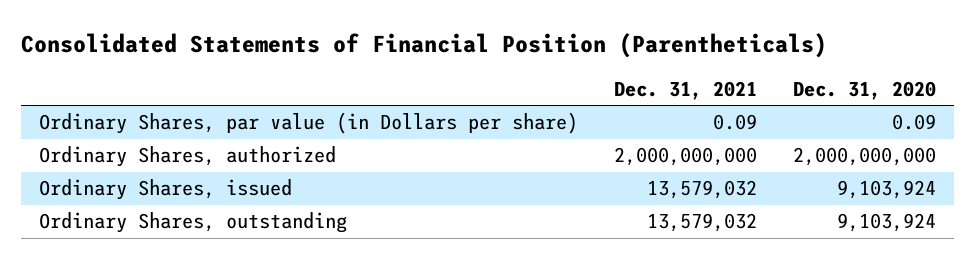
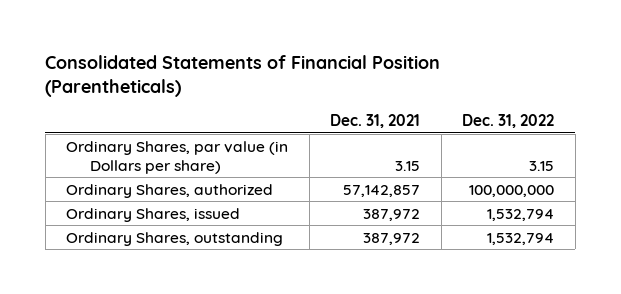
- | Dec. 31, 2021 | Dec. 31, 2020
+ | Dec. 31, 2021 | Dec. 31, 2022
- Ordinary Shares, par value (in Dollars per share) | 0.09 | 0.09
- Ordinary Shares, authorized | 2,000,000,000 | 2,000,000,000
- Ordinary Shares, issued | 13,579,032 | 9,103,924
- Ordinary Shares, outstanding | 13,579,032 | 9,103,924
+ Ordinary Shares, par value (in Dollars per share) | 3.15 | 3.15
+ Ordinary Shares, authorized | 57,142,857 | 100,000,000
+ Ordinary Shares, issued | 387,972 | 1,532,794
+ Ordinary Shares, outstanding | 387,972 | 1,532,794

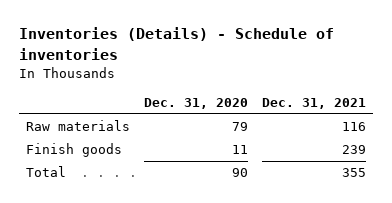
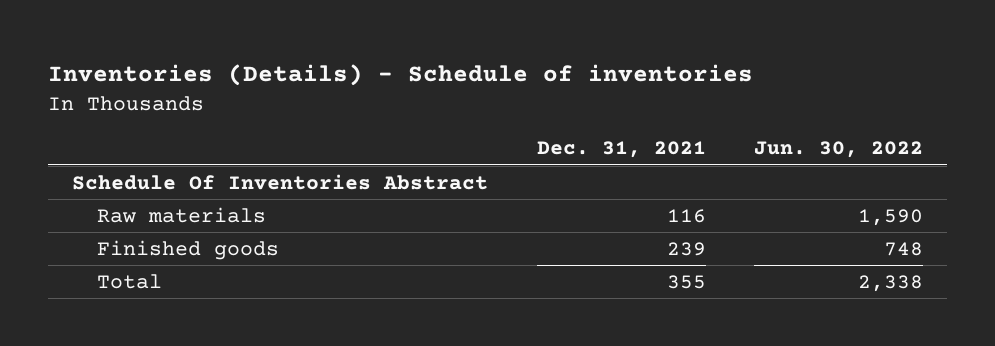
- | Dec. 31, 2020 | Dec. 31, 2021
+ | Dec. 31, 2021 | Jun. 30, 2022
+ Schedule Of Inventories Abstract
- Finish goods | 11 | 239
+ Finished goods | 239 | 748

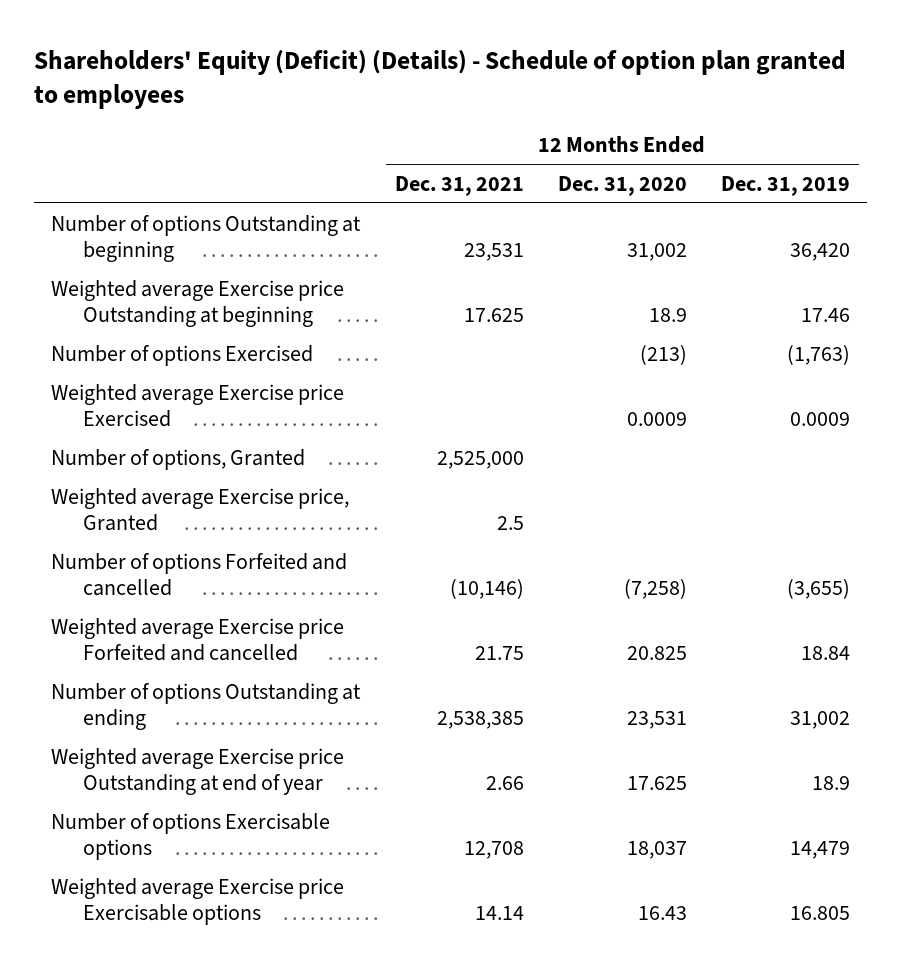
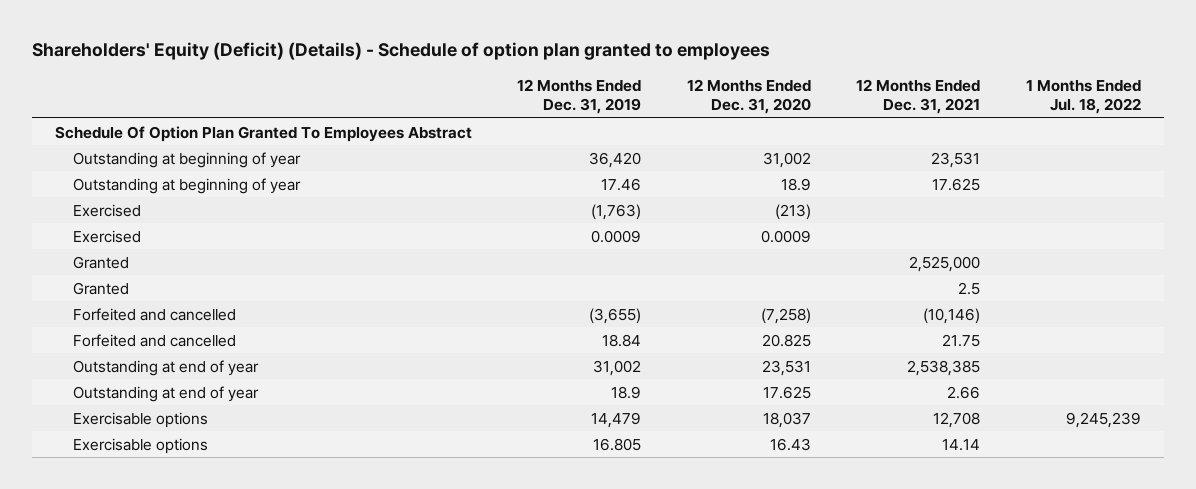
- | 12 Months Ended Dec. 31, 2021 | 12 Months Ended Dec. 31, 2020 | 12 Months Ended Dec. 31, 2019
+ | 12 Months Ended Dec. 31, 2019 | 12 Months Ended Dec. 31, 2020 | 12 Months Ended Dec. 31, 2021 | 1 Months Ended Jul. 18, 2022
- Number of options Outstanding at beginning | 23,531 | 31,002 | 36,420
- Weighted average Exercise price Outstanding at beginning | 17.625 | 18.9 | 17.46
- Number of options Exercised | | (213) | (1,763)
- Weighted average Exercise price Exercised | | 0.0009 | 0.0009
- Number of options, Granted | 2,525,000 | |
- Weighted average Exercise price, Granted | 2.5 | |
- Number of options Forfeited and cancelled | (10,146) | (7,258) | (3,655)
- Weighted average Exercise price Forfeited and cancelled | 21.75 | 20.825 | 18.84
- Number of options Outstanding at ending | 2,538,385 | 23,531 | 31,002
- Weighted average Exercise price Outstanding at end of year | 2.66 | 17.625 | 18.9
- Number of options Exercisable options | 12,708 | 18,037 | 14,479
- Weighted average Exercise price Exercisable options | 14.14 | 16.43 | 16.805
+ Schedule Of Option Plan Granted To Employees Abstract
+ Outstanding at beginning of year | 36,420 | 31,002 | 23,531 |
+ Outstanding at beginning of year | 17.46 | 18.9 | 17.625 |
+ Exercised | (1,763) | (213) | |
+ Exercised | 0.0009 | 0.0009 | |
+ Granted | | | 2,525,000 |
+ Granted | | | 2.5 |
+ Forfeited and cancelled | (3,655) | (7,258) | (10,146) |
+ Forfeited and cancelled | 18.84 | 20.825 | 21.75 |
+ Outstanding at end of year | 31,002 | 23,531 | 2,538,385 |
+ Outstanding at end of year | 18.9 | 17.625 | 2.66 |
+ Exercisable options | 14,479 | 18,037 | 12,708 | 9,245,239
+ Exercisable options | 16.805 | 16.43 | 14.14 |

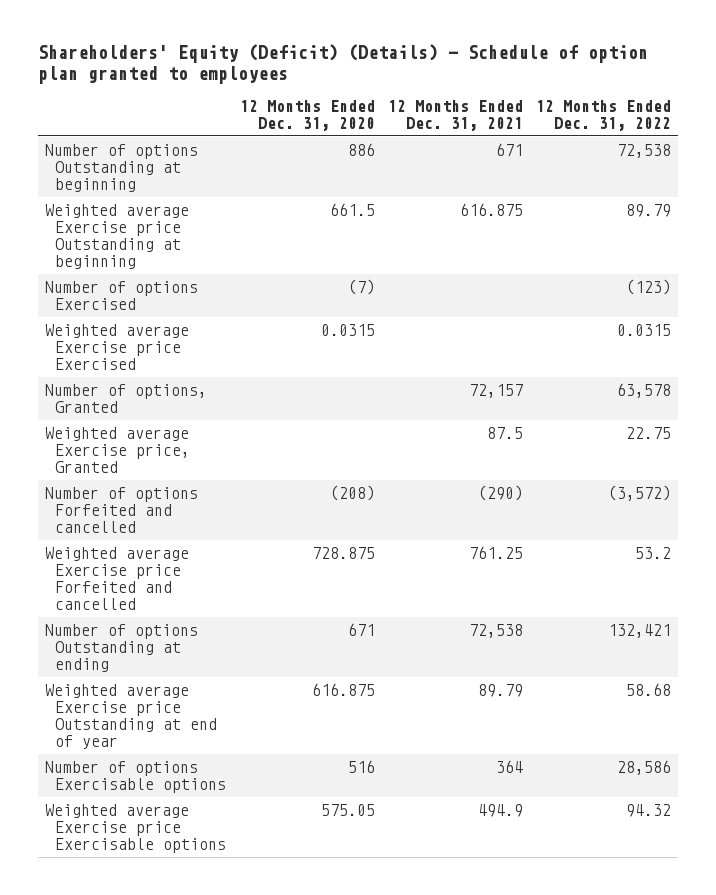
- | 12 Months Ended Dec. 31, 2019 | 12 Months Ended Dec. 31, 2020 | 12 Months Ended Dec. 31, 2021 | 1 Months Ended Jul. 18, 2022
+ | 12 Months Ended Dec. 31, 2020 | 12 Months Ended Dec. 31, 2021 | 12 Months Ended Dec. 31, 2022
- Schedule Of Option Plan Granted To Employees Abstract
- Outstanding at beginning of year | 36,420 | 31,002 | 23,531 |
- Outstanding at beginning of year | 17.46 | 18.9 | 17.625 |
- Exercised | (1,763) | (213) | |
- Exercised | 0.0009 | 0.0009 | |
- Granted | | | 2,525,000 |
- Granted | | | 2.5 |
- Forfeited and cancelled | (3,655) | (7,258) | (10,146) |
- Forfeited and cancelled | 18.84 | 20.825 | 21.75 |
- Outstanding at end of year | 31,002 | 23,531 | 2,538,385 |
- Outstanding at end of year | 18.9 | 17.625 | 2.66 |
- Exercisable options | 14,479 | 18,037 | 12,708 | 9,245,239
- Exercisable options | 16.805 | 16.43 | 14.14 |
+ Number of options Outstanding at beginning | 886 | 671 | 72,538
+ Weighted average Exercise price Outstanding at beginning | 661.5 | 616.875 | 89.79
+ Number of options Exercised | (7) | | (123)
+ Weighted average Exercise price Exercised | 0.0315 | | 0.0315
+ Number of options, Granted | | 72,157 | 63,578
+ Weighted average Exercise price, Granted | | 87.5 | 22.75
+ Number of options Forfeited and cancelled | (208) | (290) | (3,572)
+ Weighted average Exercise price Forfeited and cancelled | 728.875 | 761.25 | 53.2
+ Number of options Outstanding at ending | 671 | 72,538 | 132,421
+ Weighted average Exercise price Outstanding at end of year | 616.875 | 89.79 | 58.68
+ Number of options Exercisable options | 516 | 364 | 28,586
+ Weighted average Exercise price Exercisable options | 575.05 | 494.9 | 94.32

